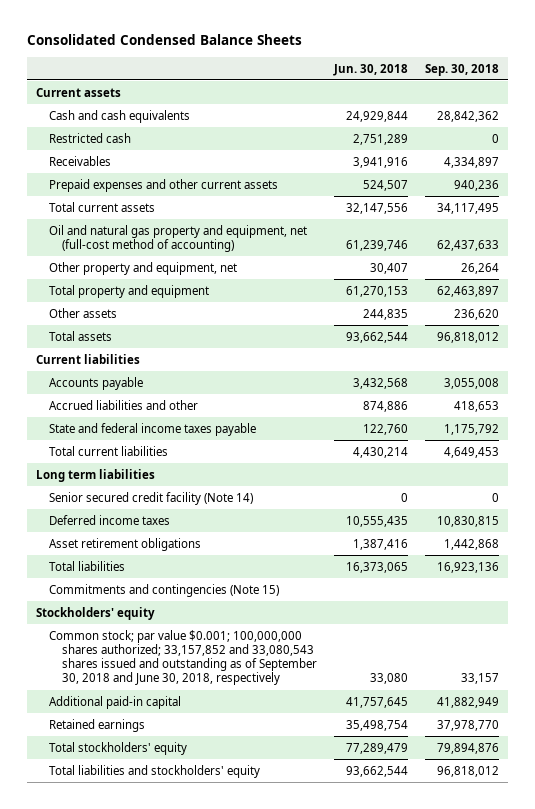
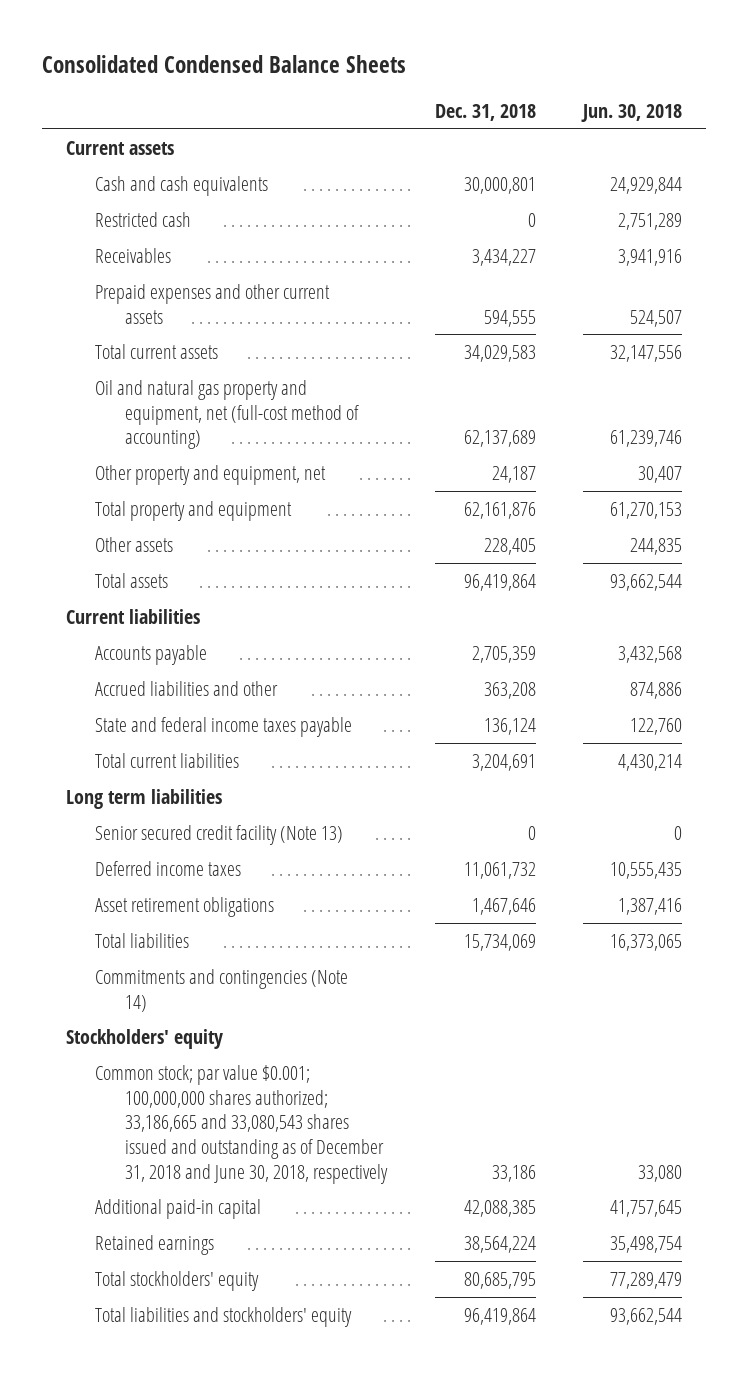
- | Jun. 30, 2018 | Sep. 30, 2018
+ | Dec. 31, 2018 | Jun. 30, 2018
- Senior secured credit facility (Note 14) | 0 | 0
+ Senior secured credit facility (Note 13) | 0 | 0
- Commitments and contingencies (Note 15)
+ Commitments and contingencies (Note 14)
- Common stock; par value $0.001; 100,000,000 shares authorized; 33,157,852 and 33,080,543 shares issued and outstanding as of September 30, 2018 and June 30, 2018, respectively | 33,080 | 33,157
+ Common stock; par value $0.001; 100,000,000 shares authorized; 33,186,665 and 33,080,543 shares issued and outstanding as of December 31, 2018 and June 30, 2018, respectively | 33,186 | 33,080

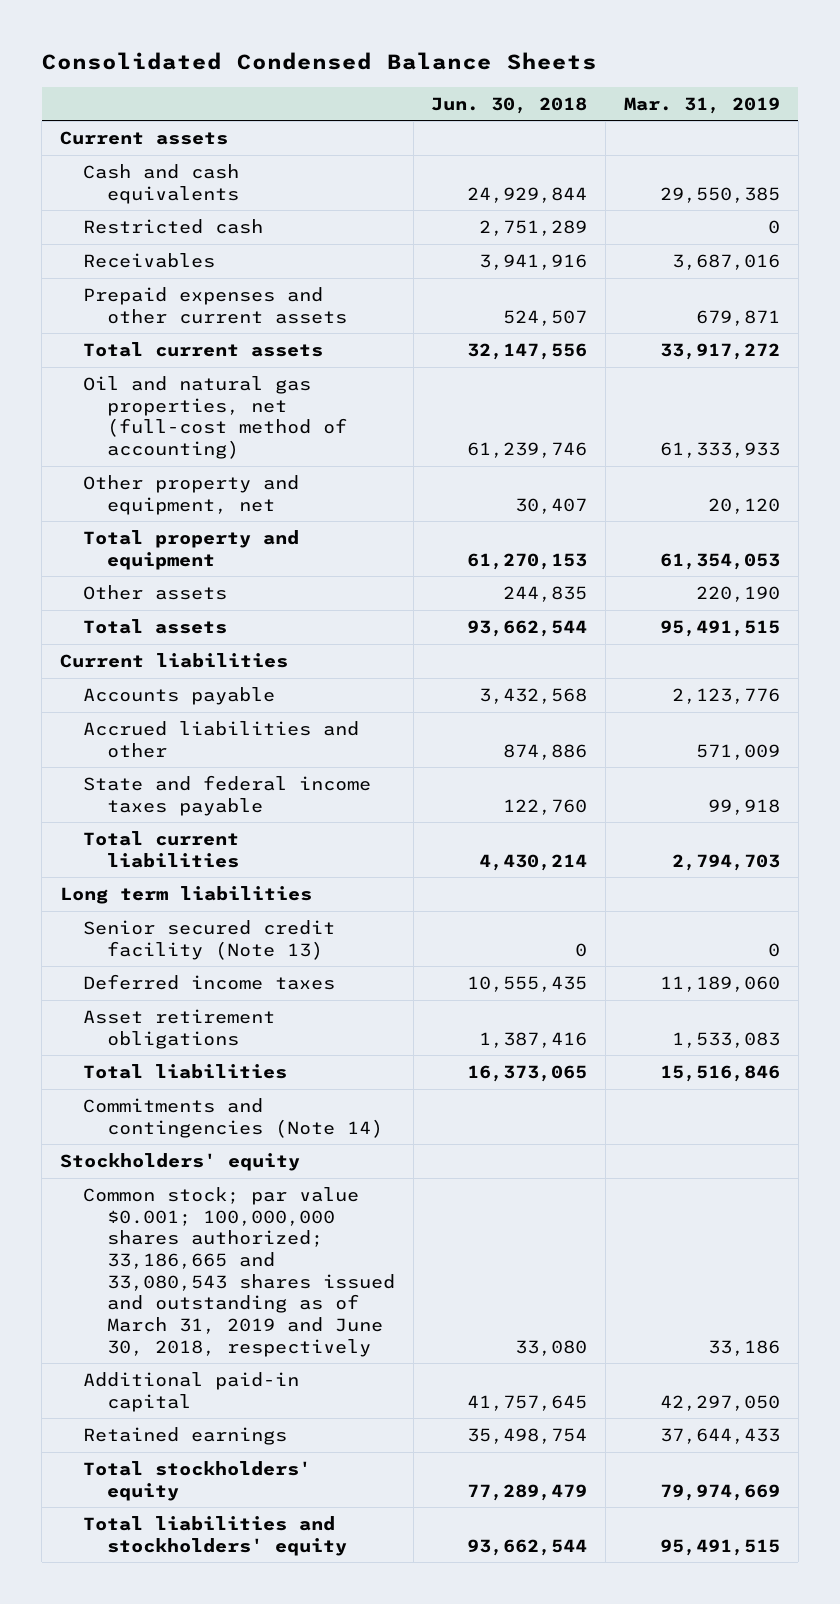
- | Dec. 31, 2018 | Jun. 30, 2018
+ | Jun. 30, 2018 | Mar. 31, 2019
- Oil and natural gas property and equipment, net (full-cost method of accounting) | 62,137,689 | 61,239,746
+ Oil and natural gas properties, net (full-cost method of accounting) | 61,239,746 | 61,333,933
- Common stock; par value $0.001; 100,000,000 shares authorized; 33,186,665 and 33,080,543 shares issued and outstanding as of December 31, 2018 and June 30, 2018, respectively | 33,186 | 33,080
+ Common stock; par value $0.001; 100,000,000 shares authorized; 33,186,665 and 33,080,543 shares issued and outstanding as of March 31, 2019 and June 30, 2018, respectively | 33,080 | 33,186

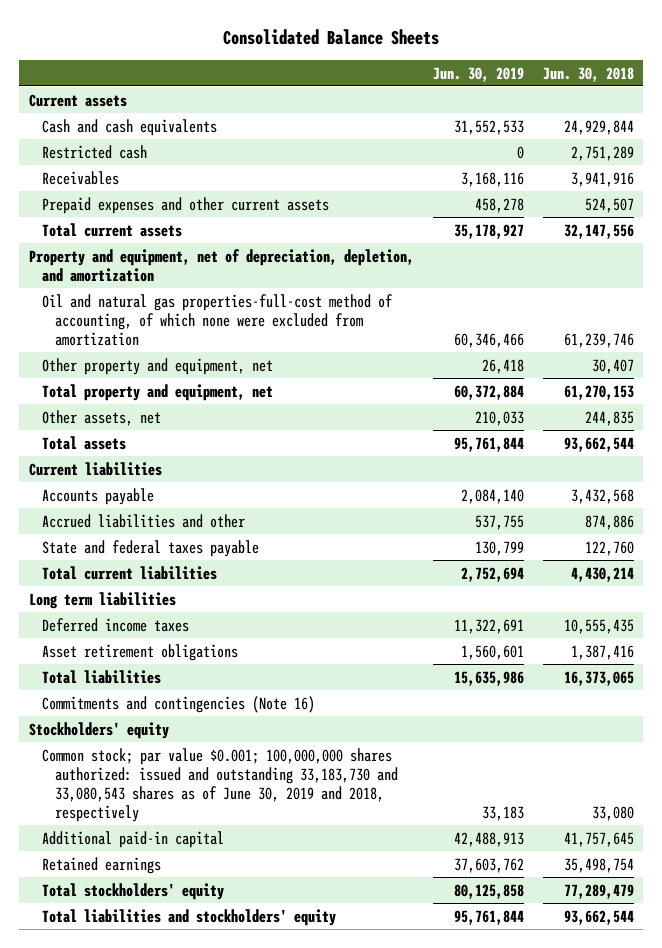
- Consolidated Condensed Balance Sheets
+ Consolidated Balance Sheets
- | Jun. 30, 2018 | Mar. 31, 2019
+ | Jun. 30, 2019 | Jun. 30, 2018
- Oil and natural gas properties, net (full-cost method of accounting) | 61,239,746 | 61,333,933
+ Property and equipment, net of depreciation, depletion, and amortization
+ Oil and natural gas properties-full-cost method of accounting, of which none were excluded from amortization | 60,346,466 | 61,239,746
- Total property and equipment | 61,270,153 | 61,354,053
- Other assets | 244,835 | 220,190
+ Total property and equipment, net | 60,372,884 | 61,270,153
+ Other assets, net | 210,033 | 244,835
- State and federal income taxes payable | 122,760 | 99,918
+ State and federal taxes payable | 130,799 | 122,760
- Senior secured credit facility (Note 13) | 0 | 0
- Commitments and contingencies (Note 14)
+ Commitments and contingencies (Note 16)
- Common stock; par value $0.001; 100,000,000 shares authorized; 33,186,665 and 33,080,543 shares issued and outstanding as of March 31, 2019 and June 30, 2018, respectively | 33,080 | 33,186
+ Common stock; par value $0.001; 100,000,000 shares authorized: issued and outstanding 33,183,730 and 33,080,543 shares as of June 30, 2019 and 2018, respectively | 33,183 | 33,080

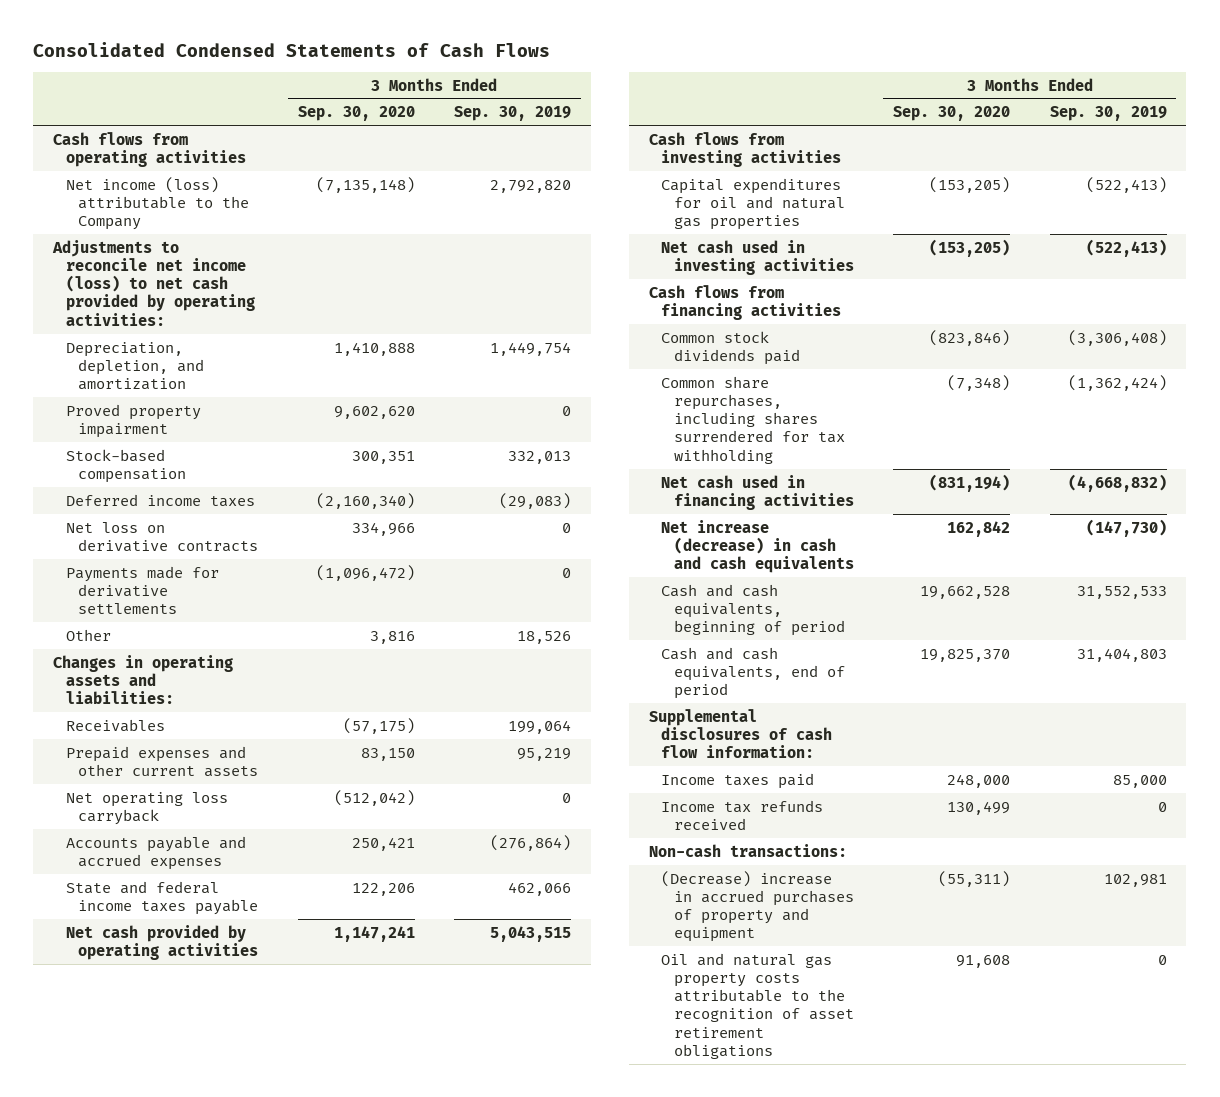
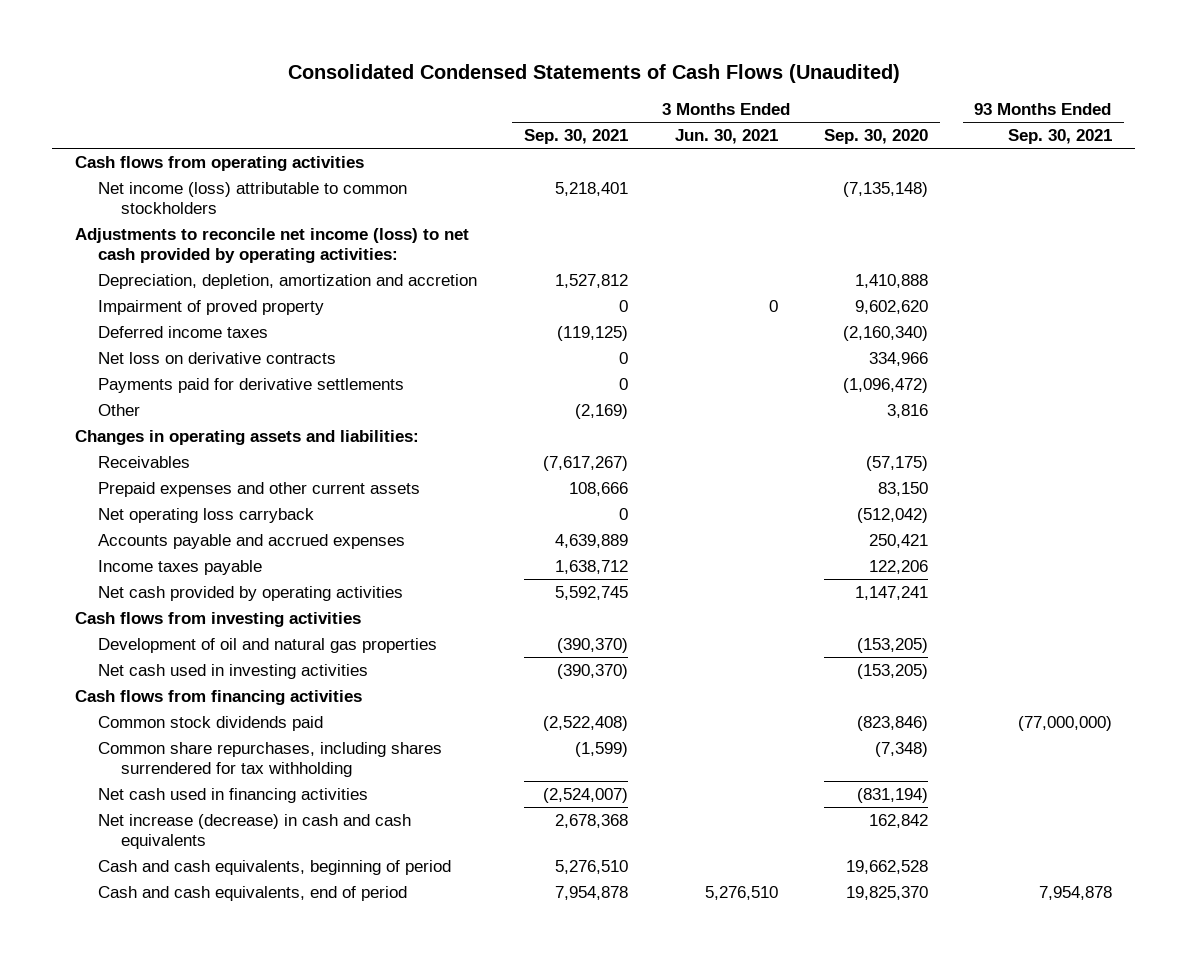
- Consolidated Condensed Statements of Cash Flows
+ Consolidated Condensed Statements of Cash Flows (Unaudited)
- | 3 Months Ended Sep. 30, 2020 | 3 Months Ended Sep. 30, 2019
+ | 3 Months Ended Sep. 30, 2021 | 3 Months Ended Jun. 30, 2021 | 3 Months Ended Sep. 30, 2020 | 93 Months Ended Sep. 30, 2021
- Net income (loss) attributable to the Company | (7,135,148) | 2,792,820
+ Net income (loss) attributable to common stockholders | 5,218,401 | | (7,135,148) |
- Depreciation, depletion, and amortization | 1,410,888 | 1,449,754
- Proved property impairment | 9,602,620 | 0
- Stock-based compensation | 300,351 | 332,013
+ Depreciation, depletion, amortization and accretion | 1,527,812 | | 1,410,888 |
+ Impairment of proved property | 0 | 0 | 9,602,620 |
- Payments made for derivative settlements | (1,096,472) | 0
+ Payments paid for derivative settlements | 0 | | (1,096,472) |
- State and federal income taxes payable | 122,206 | 462,066
+ Income taxes payable | 1,638,712 | | 122,206 |
- Capital expenditures for oil and natural gas properties | (153,205) | (522,413)
+ Development of oil and natural gas properties | (390,370) | | (153,205) |
- Supplemental disclosures of cash flow information:
- Income taxes paid | 248,000 | 85,000
- Income tax refunds received | 130,499 | 0
- Non-cash transactions:
- (Decrease) increase in accrued purchases of property and equipment | (55,311) | 102,981
- Oil and natural gas property costs attributable to the recognition of asset retirement obligations | 91,608 | 0

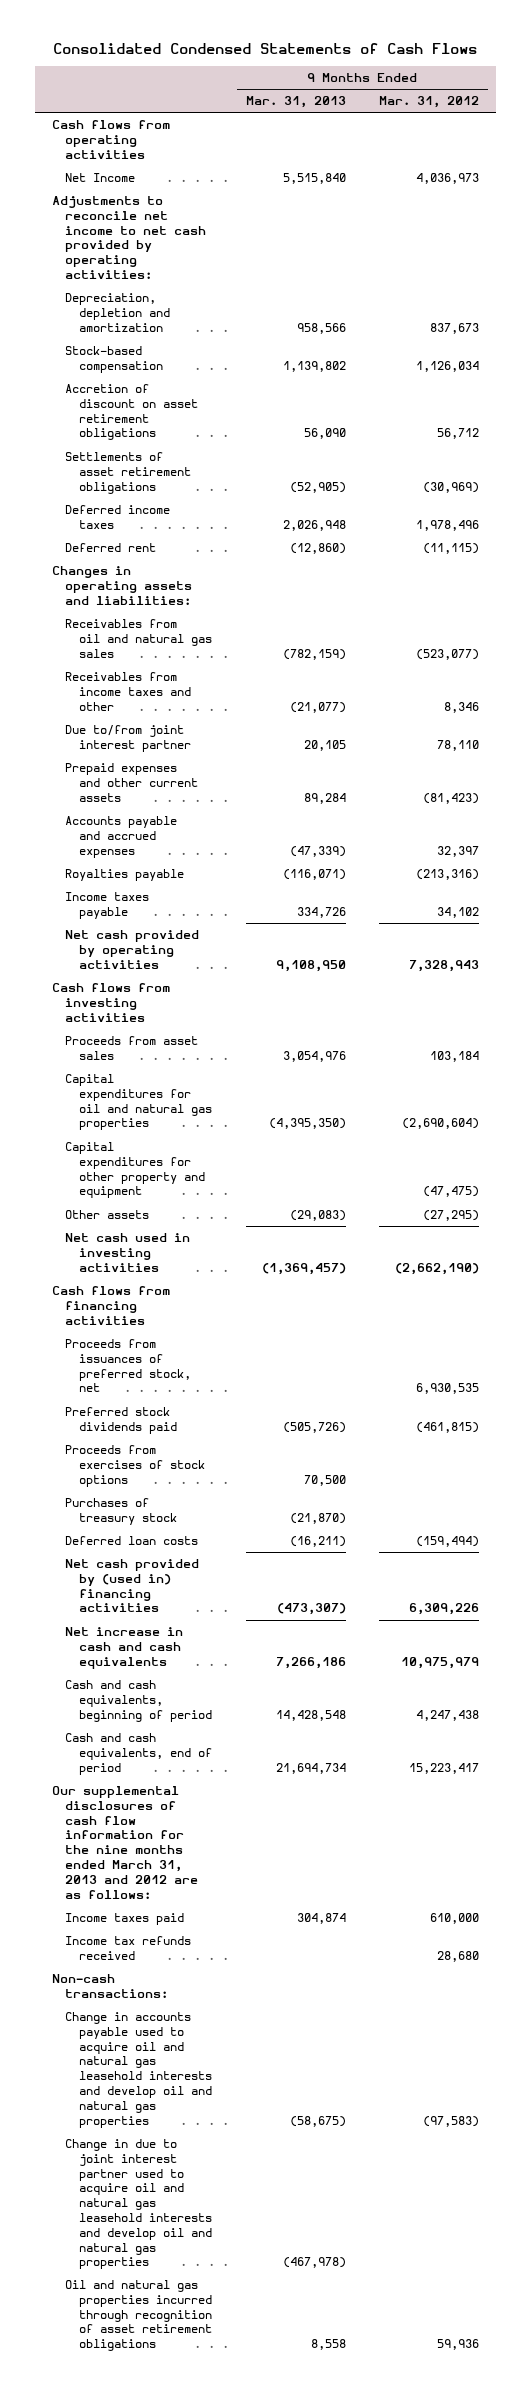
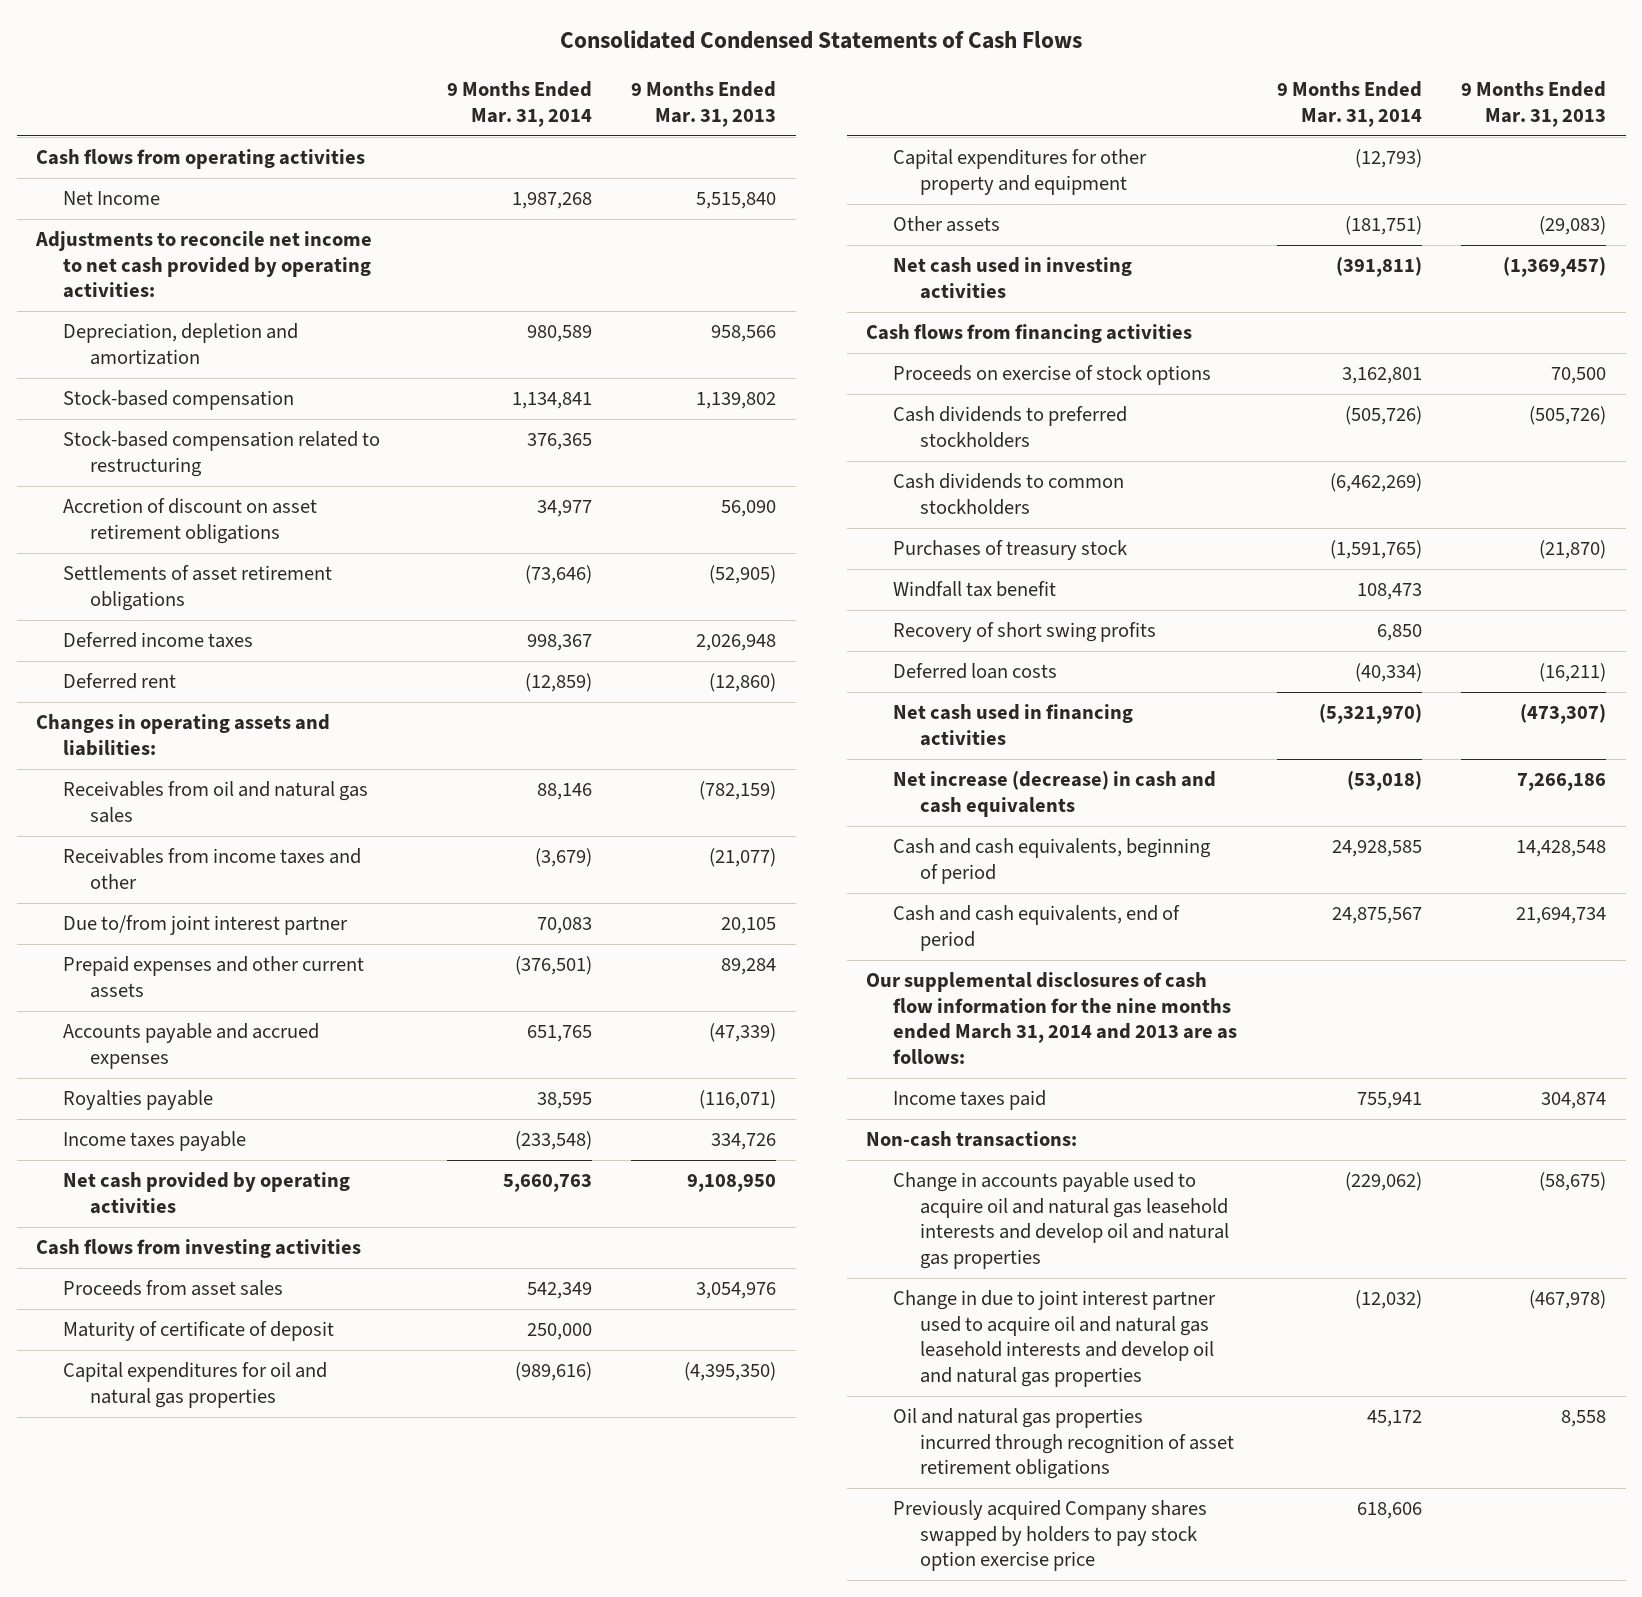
- | 9 Months Ended Mar. 31, 2013 | 9 Months Ended Mar. 31, 2012
+ | 9 Months Ended Mar. 31, 2014 | 9 Months Ended Mar. 31, 2013
+ Stock-based compensation related to restructuring | 376,365 |
+ Maturity of certificate of deposit | 250,000 |
- Proceeds from issuances of preferred stock, net | | 6,930,535
- Preferred stock dividends paid | (505,726) | (461,815)
- Proceeds from exercises of stock options | 70,500 |
+ Proceeds on exercise of stock options | 3,162,801 | 70,500
+ Cash dividends to preferred stockholders | (505,726) | (505,726)
+ Cash dividends to common stockholders | (6,462,269) |
+ Windfall tax benefit | 108,473 |
+ Recovery of short swing profits | 6,850 |
- Net cash provided by (used in) financing activities | (473,307) | 6,309,226
- Net increase in cash and cash equivalents | 7,266,186 | 10,975,979
+ Net cash used in financing activities | (5,321,970) | (473,307)
+ Net increase (decrease) in cash and cash equivalents | (53,018) | 7,266,186
- Our supplemental disclosures of cash flow information for the nine months ended March 31, 2013 and 2012 are as follows:
+ Our supplemental disclosures of cash flow information for the nine months ended March 31, 2014 and 2013 are as follows:
- Income tax refunds received | | 28,680
+ Previously acquired Company shares swapped by holders to pay stock option exercise price | 618,606 |

